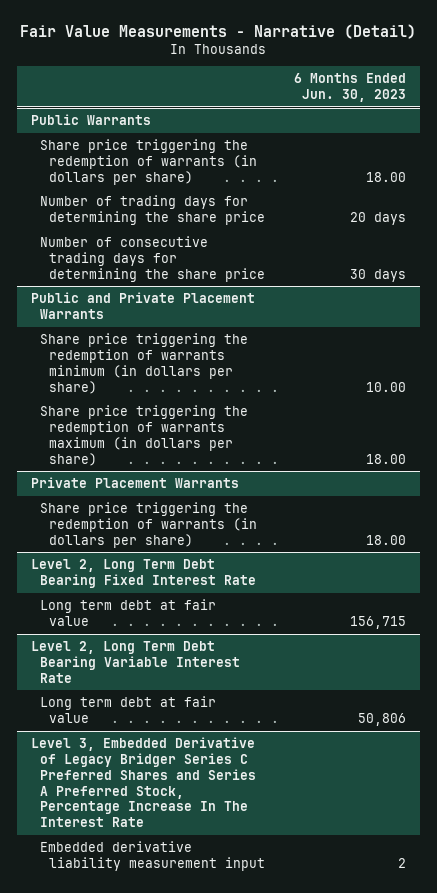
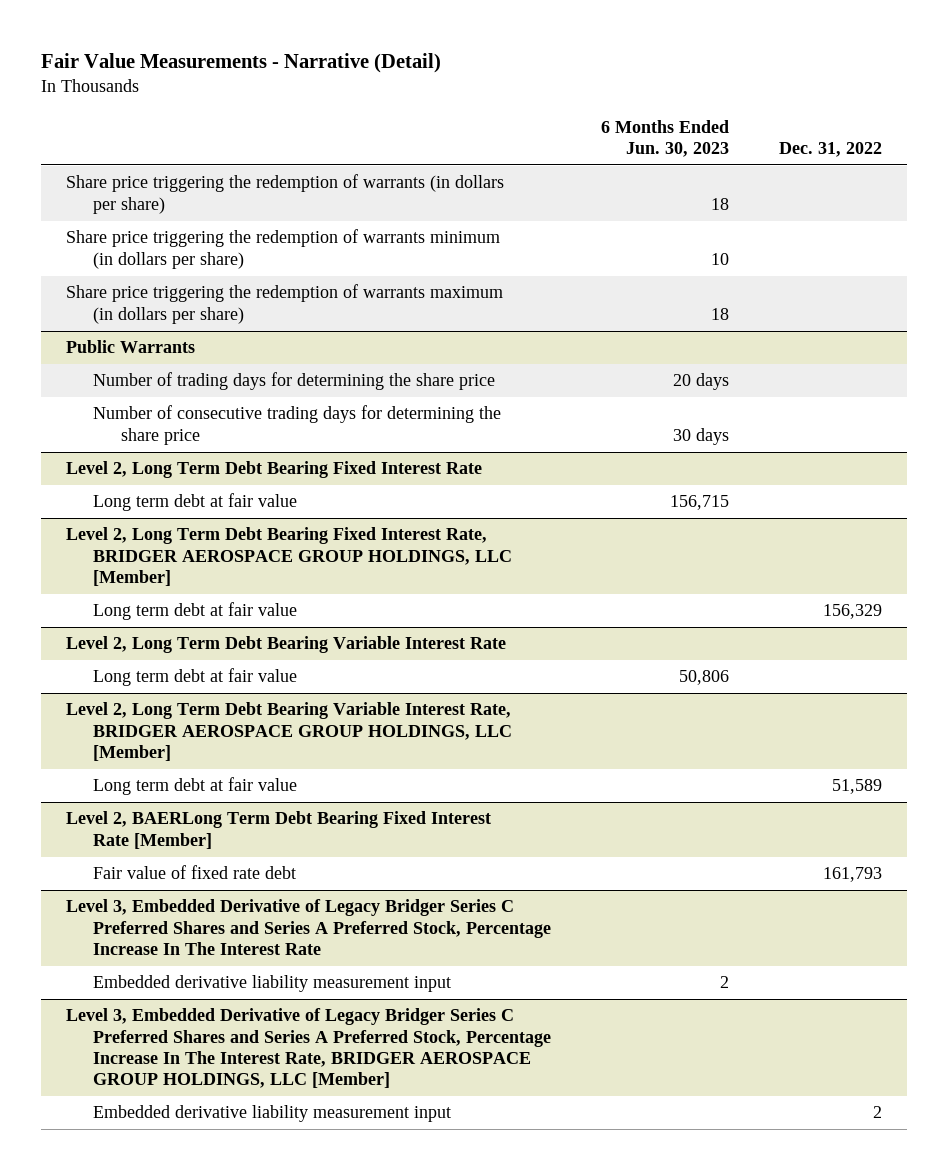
- | 6 Months Ended Jun. 30, 2023
+ | 6 Months Ended Jun. 30, 2023 | Dec. 31, 2022
+ Share price triggering the redemption of warrants (in dollars per share) | 18 |
+ Share price triggering the redemption of warrants minimum (in dollars per share) | 10 |
+ Share price triggering the redemption of warrants maximum (in dollars per share) | 18 |
@ Public Warrants
- Share price triggering the redemption of warrants (in dollars per share) | 18.00
- Public and Private Placement Warrants
- Share price triggering the redemption of warrants minimum (in dollars per share) | 10.00
- Share price triggering the redemption of warrants maximum (in dollars per share) | 18.00
- Private Placement Warrants
- Share price triggering the redemption of warrants (in dollars per share) | 18.00
+ Level 2, Long Term Debt Bearing Fixed Interest Rate, BRIDGER AEROSPACE GROUP HOLDINGS, LLC [Member]
+ Long term debt at fair value | | 156,329
+ Level 2, Long Term Debt Bearing Variable Interest Rate, BRIDGER AEROSPACE GROUP HOLDINGS, LLC [Member]
+ Long term debt at fair value | | 51,589
+ Level 2, BAERLong Term Debt Bearing Fixed Interest Rate [Member]
+ Fair value of fixed rate debt | | 161,793
+ Level 3, Embedded Derivative of Legacy Bridger Series C Preferred Shares and Series A Preferred Stock, Percentage Increase In The Interest Rate, BRIDGER AEROSPACE GROUP HOLDINGS, LLC [Member]
+ Embedded derivative liability measurement input | | 2

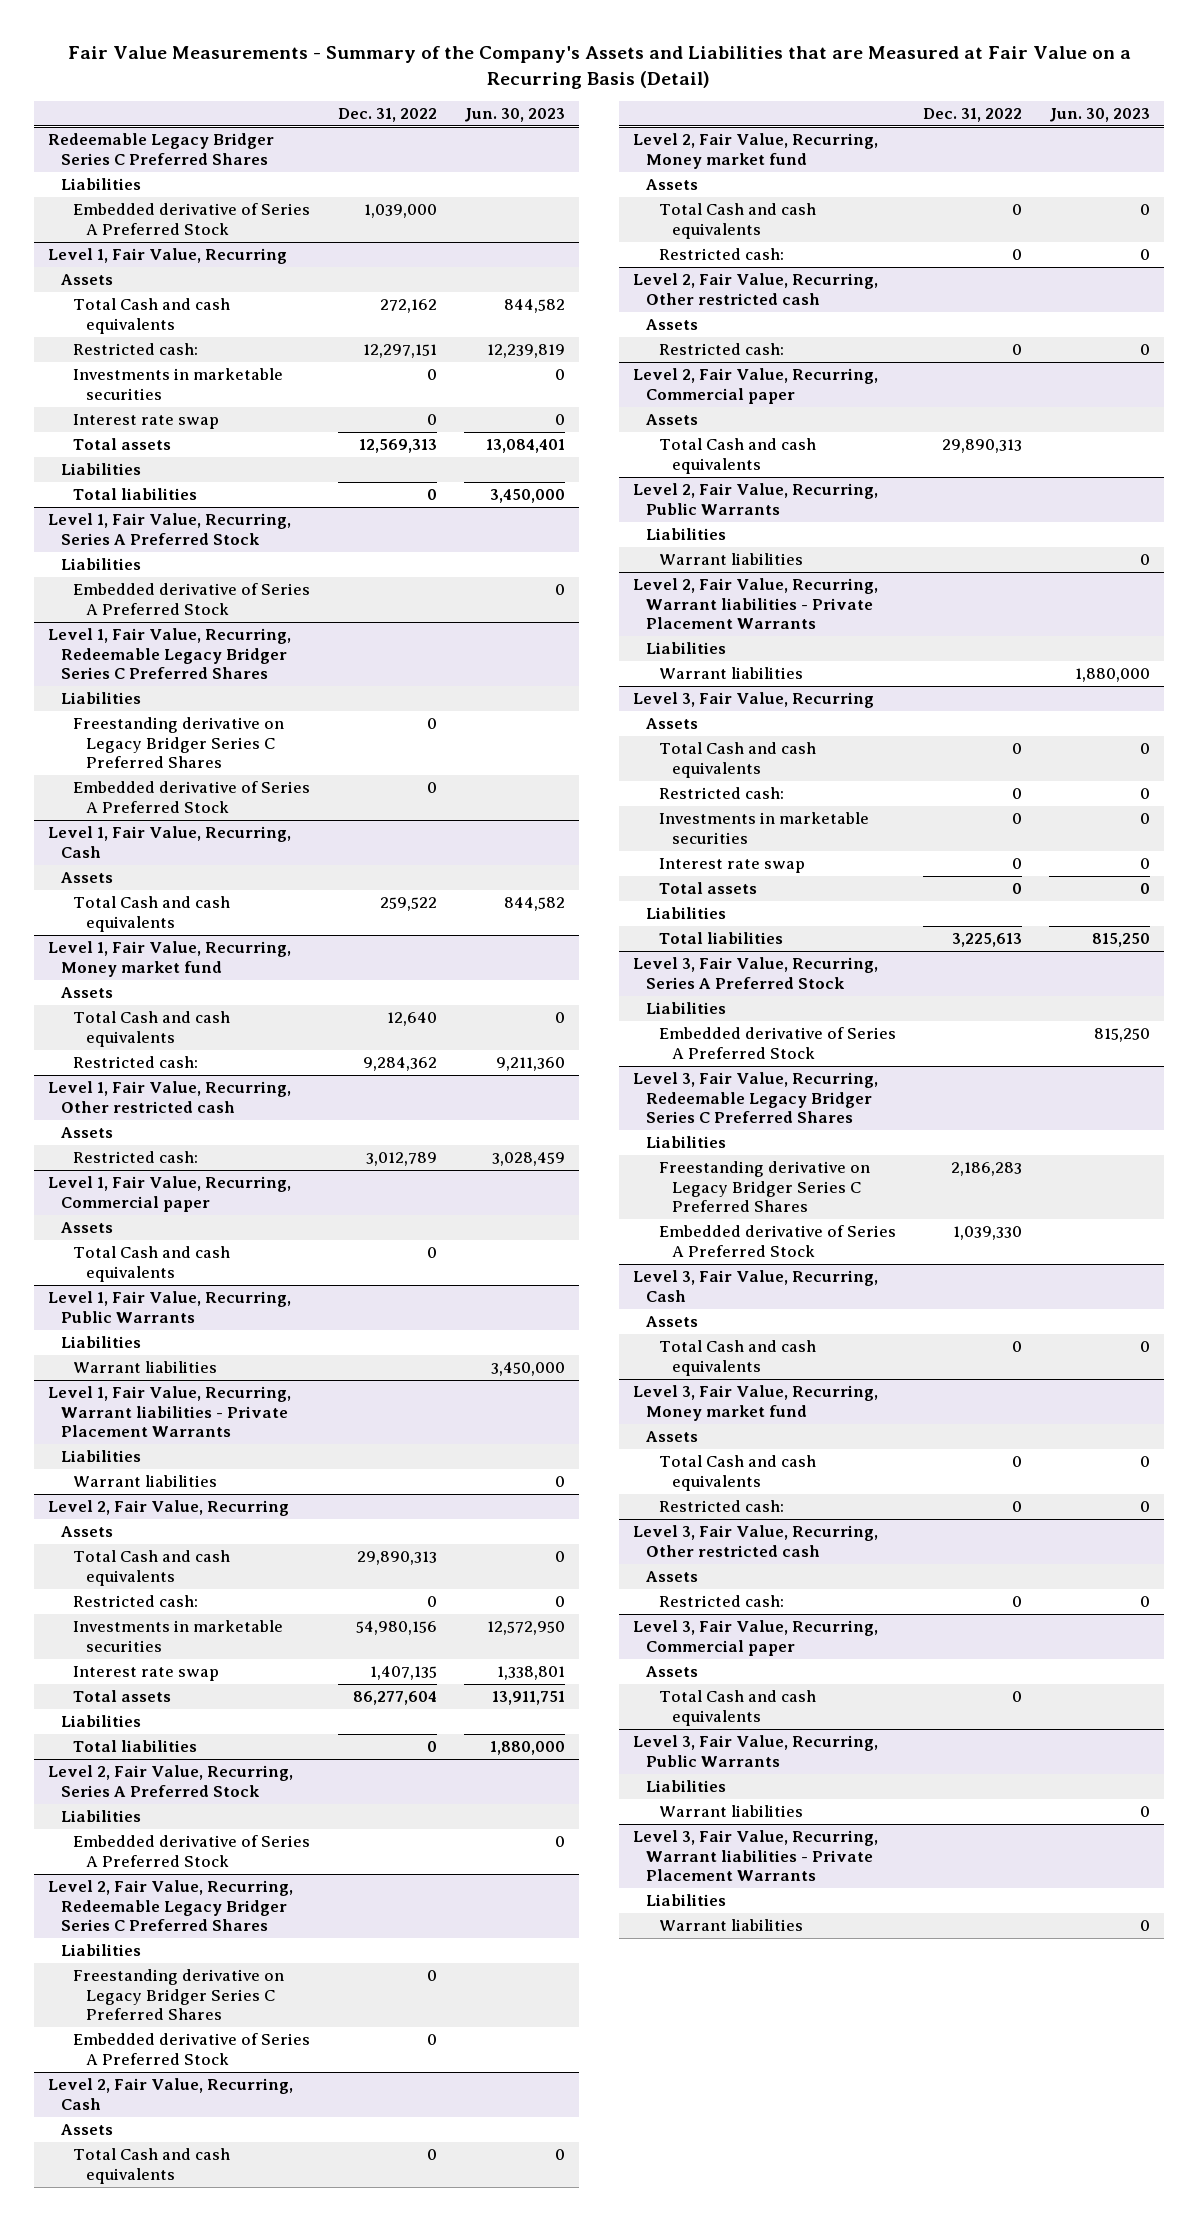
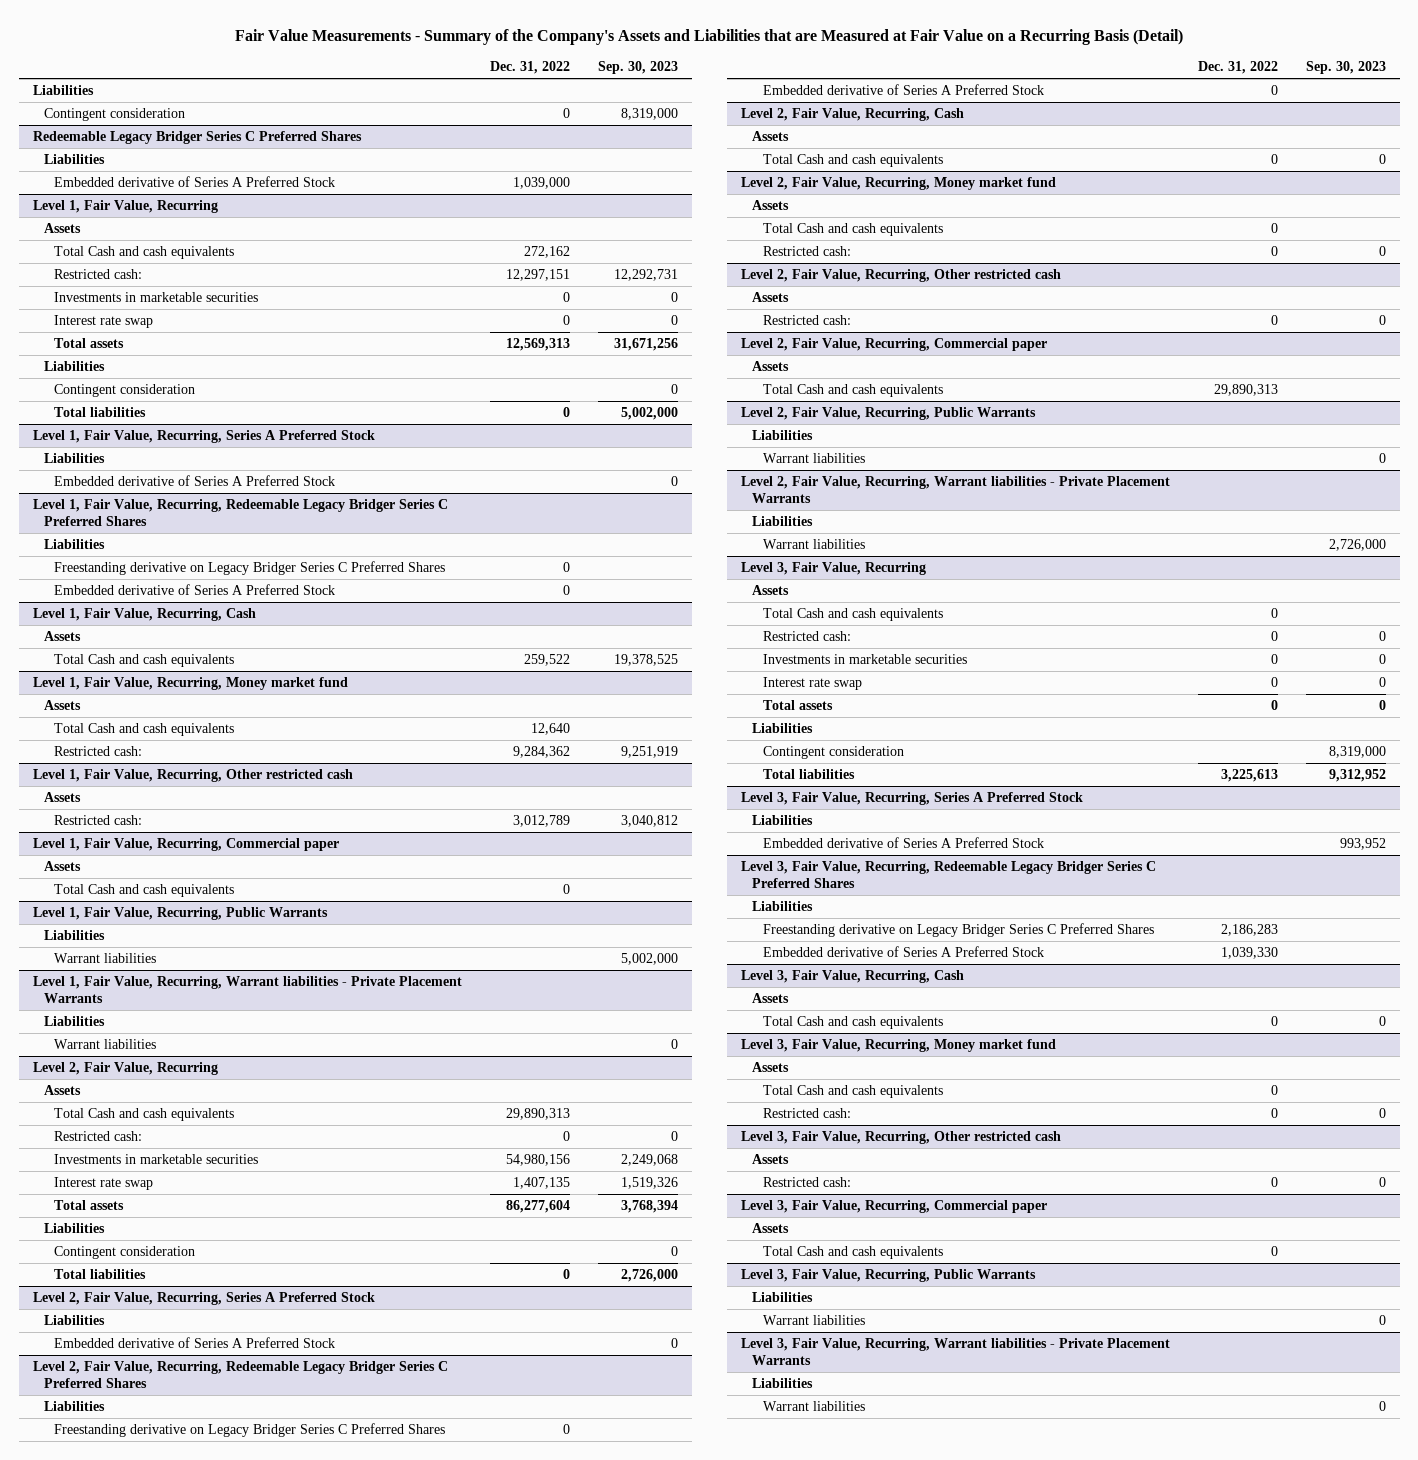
- | Dec. 31, 2022 | Jun. 30, 2023
+ | Dec. 31, 2022 | Sep. 30, 2023
+ Liabilities
+ Contingent consideration | 0 | 8,319,000
@ Level 1, Fair Value, Recurring
+ Contingent consideration | | 0
@ Level 2, Fair Value, Recurring
+ Contingent consideration | | 0
@ Level 3, Fair Value, Recurring
+ Contingent consideration | | 8,319,000

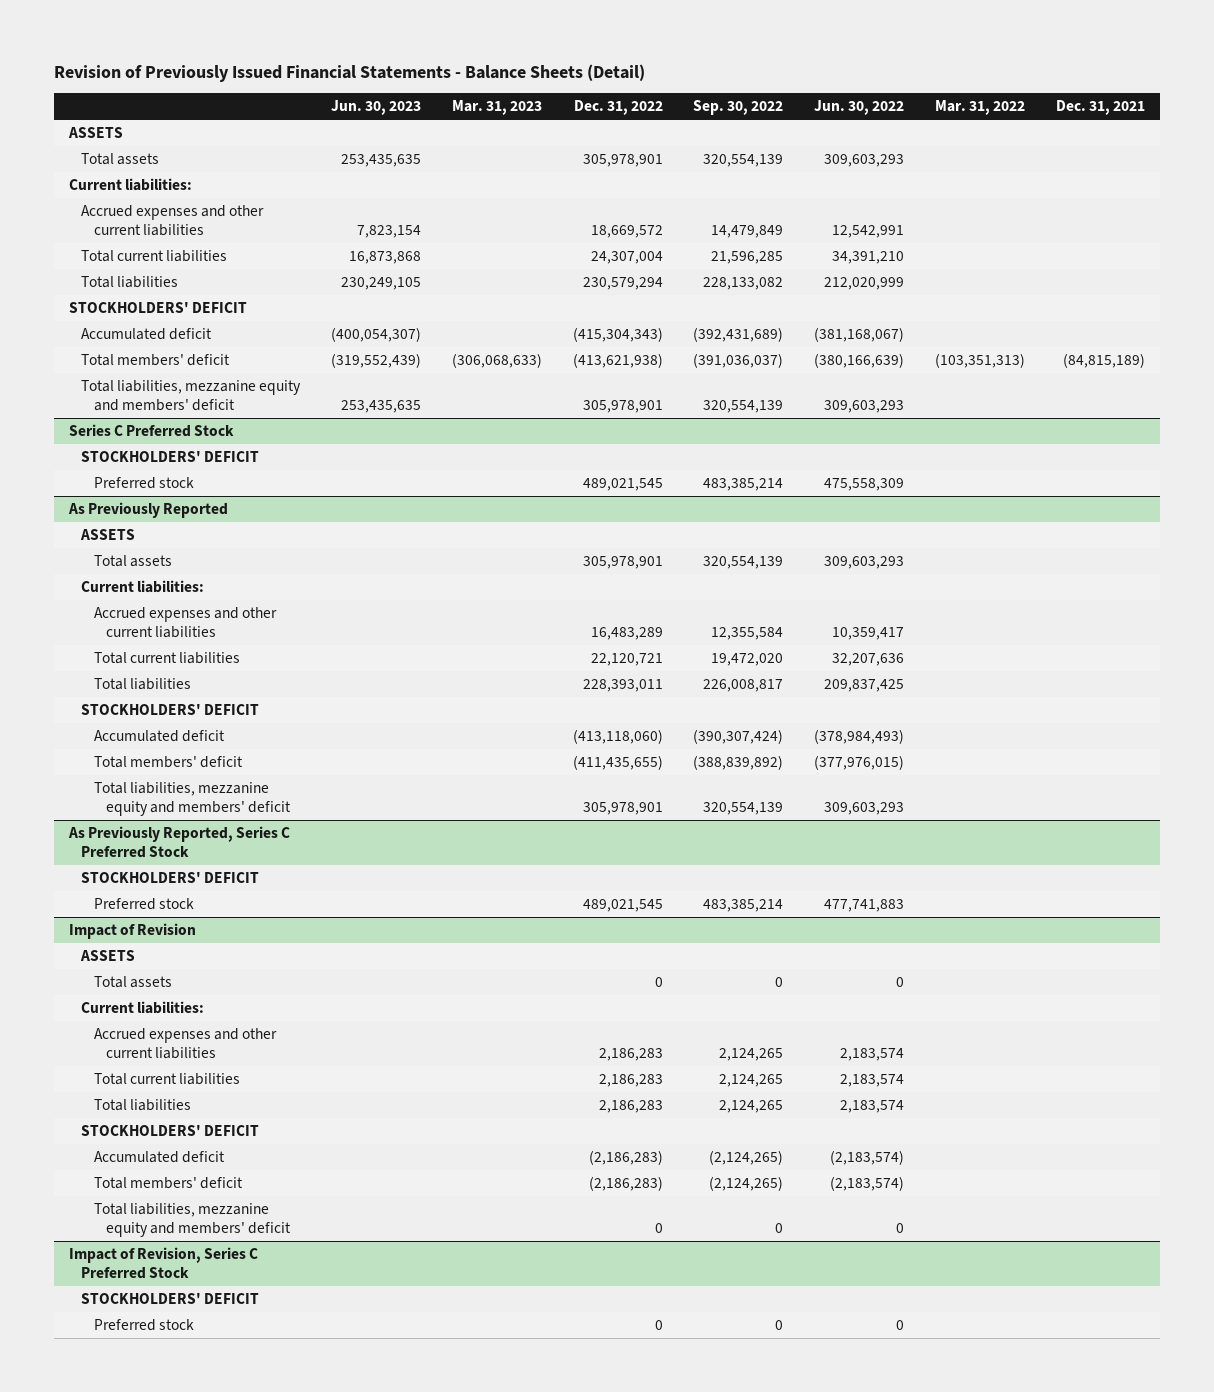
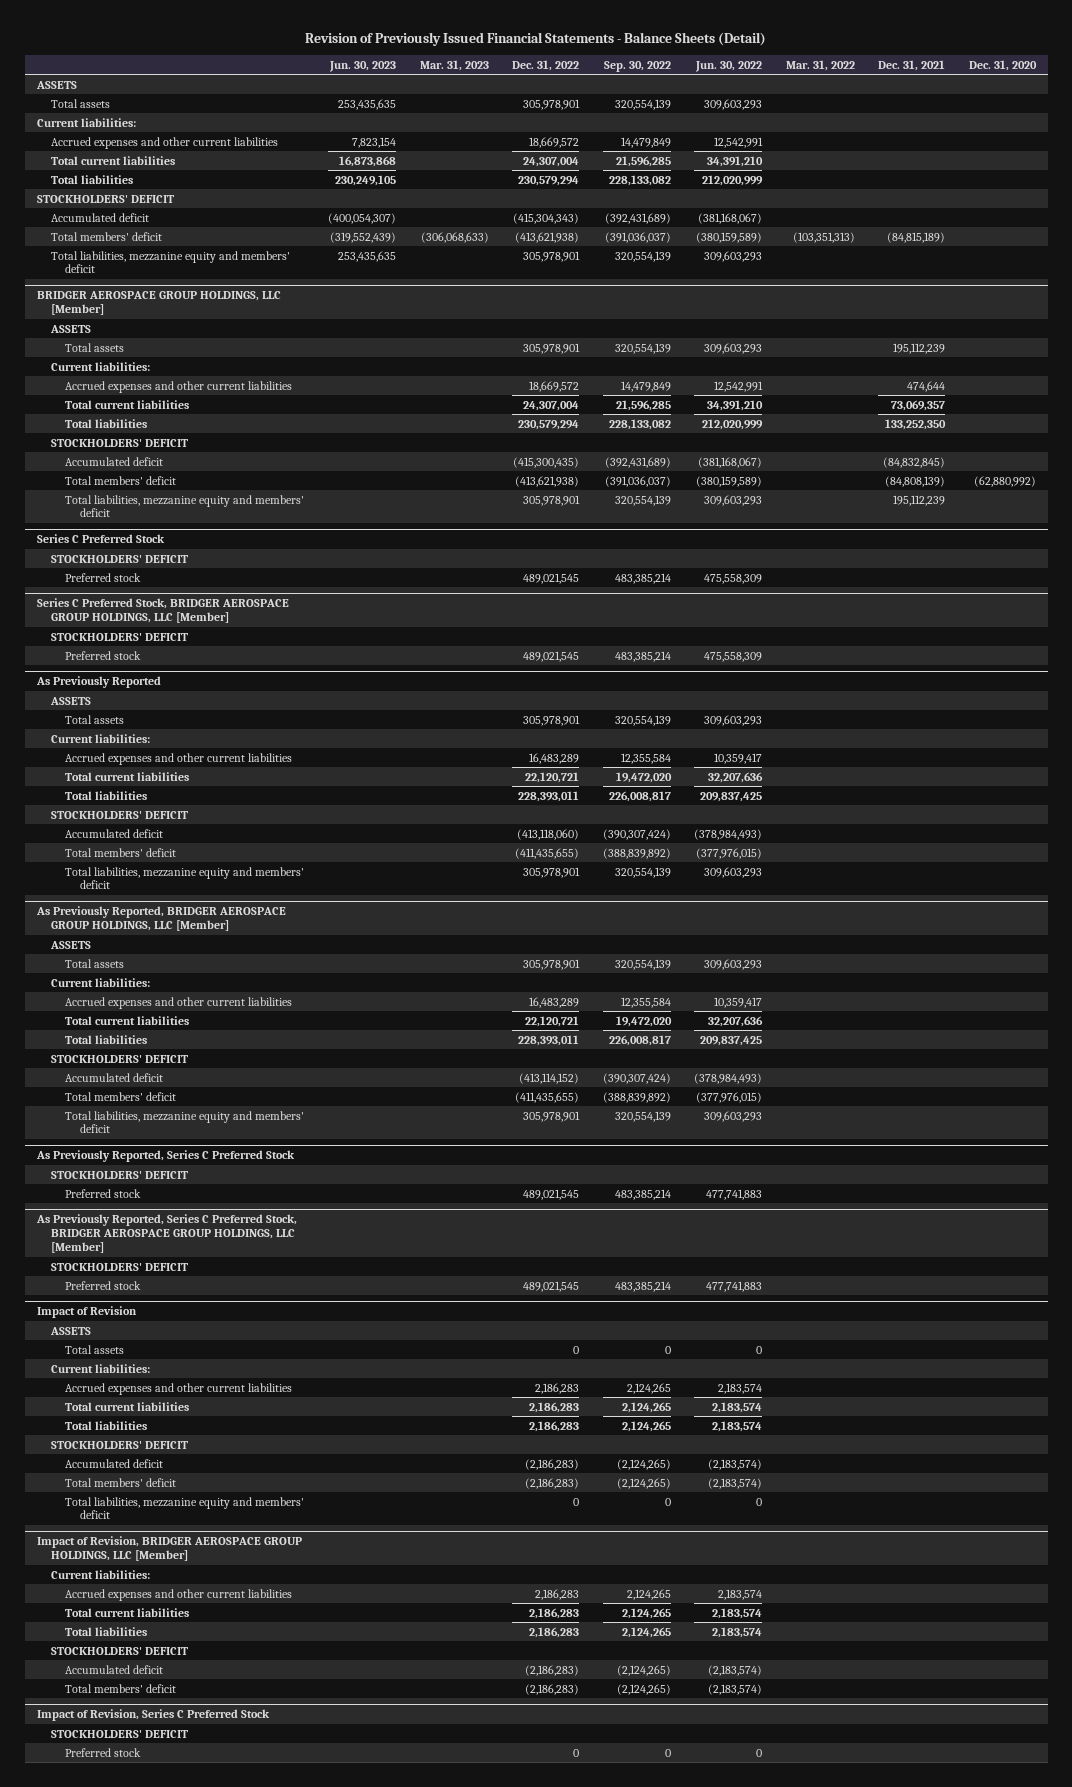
- | Jun. 30, 2023 | Mar. 31, 2023 | Dec. 31, 2022 | Sep. 30, 2022 | Jun. 30, 2022 | Mar. 31, 2022 | Dec. 31, 2021
+ | Jun. 30, 2023 | Mar. 31, 2023 | Dec. 31, 2022 | Sep. 30, 2022 | Jun. 30, 2022 | Mar. 31, 2022 | Dec. 31, 2021 | Dec. 31, 2020
- Total members' deficit | (319,552,439) | (306,068,633) | (413,621,938) | (391,036,037) | (380,166,639) | (103,351,313) | (84,815,189)
+ Total members' deficit | (319,552,439) | (306,068,633) | (413,621,938) | (391,036,037) | (380,159,589) | (103,351,313) | (84,815,189) |
+ BRIDGER AEROSPACE GROUP HOLDINGS, LLC [Member]
+ ASSETS
+ Total assets | | | 305,978,901 | 320,554,139 | 309,603,293 | | 195,112,239 |
+ Current liabilities:
+ Accrued expenses and other current liabilities | | | 18,669,572 | 14,479,849 | 12,542,991 | | 474,644 |
+ Total current liabilities | | | 24,307,004 | 21,596,285 | 34,391,210 | | 73,069,357 |
+ Total liabilities | | | 230,579,294 | 228,133,082 | 212,020,999 | | 133,252,350 |
+ STOCKHOLDERS' DEFICIT
+ Accumulated deficit | | | (415,300,435) | (392,431,689) | (381,168,067) | | (84,832,845) |
+ Total members' deficit | | | (413,621,938) | (391,036,037) | (380,159,589) | | (84,808,139) | (62,880,992)
+ Total liabilities, mezzanine equity and members' deficit | | | 305,978,901 | 320,554,139 | 309,603,293 | | 195,112,239 |
+ Series C Preferred Stock, BRIDGER AEROSPACE GROUP HOLDINGS, LLC [Member]
+ STOCKHOLDERS' DEFICIT
+ Preferred stock | | | 489,021,545 | 483,385,214 | 475,558,309 | | |
+ As Previously Reported, BRIDGER AEROSPACE GROUP HOLDINGS, LLC [Member]
+ ASSETS
+ Total assets | | | 305,978,901 | 320,554,139 | 309,603,293 | | |
+ Current liabilities:
+ Accrued expenses and other current liabilities | | | 16,483,289 | 12,355,584 | 10,359,417 | | |
+ Total current liabilities | | | 22,120,721 | 19,472,020 | 32,207,636 | | |
+ Total liabilities | | | 228,393,011 | 226,008,817 | 209,837,425 | | |
+ STOCKHOLDERS' DEFICIT
+ Accumulated deficit | | | (413,114,152) | (390,307,424) | (378,984,493) | | |
+ Total members' deficit | | | (411,435,655) | (388,839,892) | (377,976,015) | | |
+ Total liabilities, mezzanine equity and members' deficit | | | 305,978,901 | 320,554,139 | 309,603,293 | | |
+ As Previously Reported, Series C Preferred Stock, BRIDGER AEROSPACE GROUP HOLDINGS, LLC [Member]
+ STOCKHOLDERS' DEFICIT
+ Preferred stock | | | 489,021,545 | 483,385,214 | 477,741,883 | | |
+ Impact of Revision, BRIDGER AEROSPACE GROUP HOLDINGS, LLC [Member]
+ Current liabilities:
+ Accrued expenses and other current liabilities | | | 2,186,283 | 2,124,265 | 2,183,574 | | |
+ Total current liabilities | | | 2,186,283 | 2,124,265 | 2,183,574 | | |
+ Total liabilities | | | 2,186,283 | 2,124,265 | 2,183,574 | | |
+ STOCKHOLDERS' DEFICIT
+ Accumulated deficit | | | (2,186,283) | (2,124,265) | (2,183,574) | | |
+ Total members' deficit | | | (2,186,283) | (2,124,265) | (2,183,574) | | |

